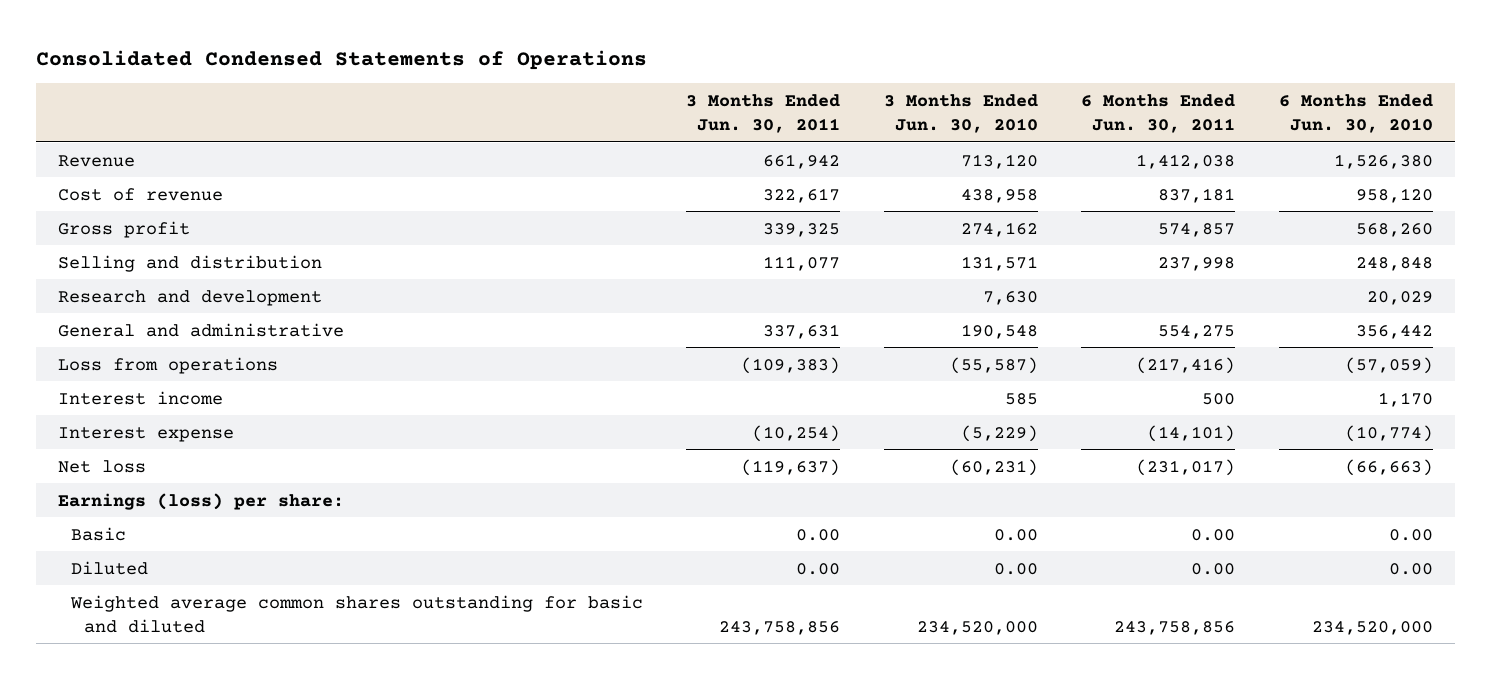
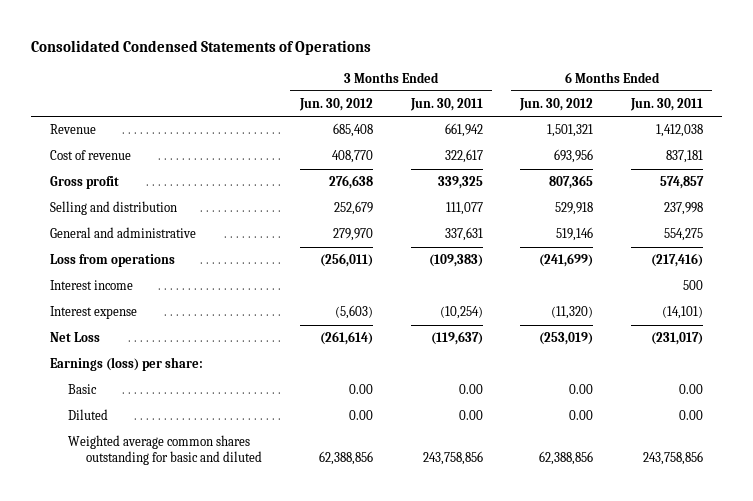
- | 3 Months Ended Jun. 30, 2011 | 3 Months Ended Jun. 30, 2010 | 6 Months Ended Jun. 30, 2011 | 6 Months Ended Jun. 30, 2010
+ | 3 Months Ended Jun. 30, 2012 | 3 Months Ended Jun. 30, 2011 | 6 Months Ended Jun. 30, 2012 | 6 Months Ended Jun. 30, 2011
- Research and development | | 7,630 | | 20,029
- Net loss | (119,637) | (60,231) | (231,017) | (66,663)
+ Net Loss | (261,614) | (119,637) | (253,019) | (231,017)

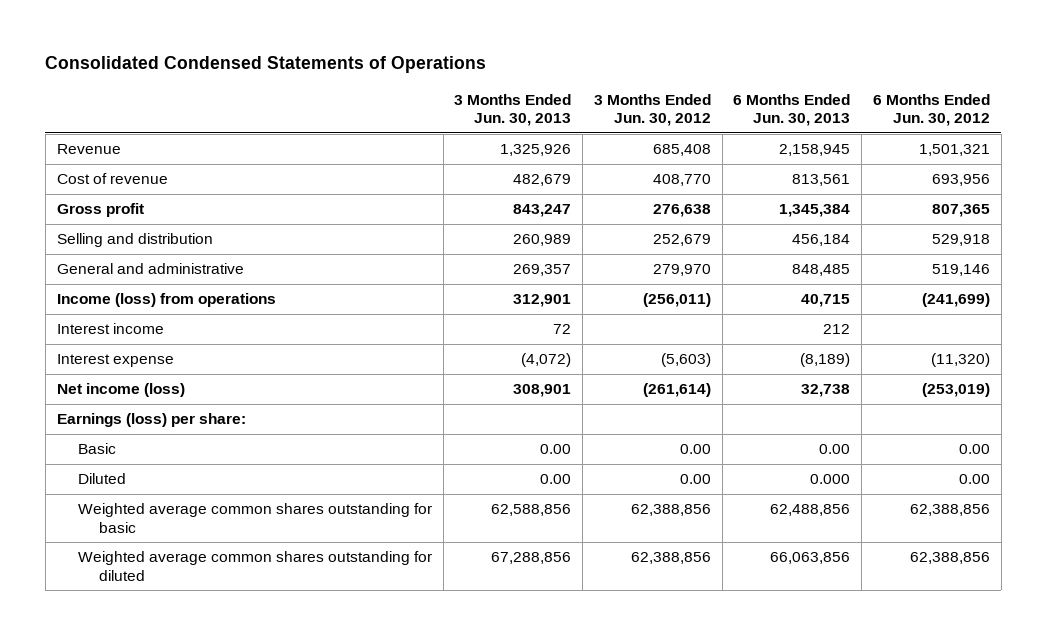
- | 3 Months Ended Jun. 30, 2012 | 3 Months Ended Jun. 30, 2011 | 6 Months Ended Jun. 30, 2012 | 6 Months Ended Jun. 30, 2011
+ | 3 Months Ended Jun. 30, 2013 | 3 Months Ended Jun. 30, 2012 | 6 Months Ended Jun. 30, 2013 | 6 Months Ended Jun. 30, 2012
- Loss from operations | (256,011) | (109,383) | (241,699) | (217,416)
+ Income (loss) from operations | 312,901 | (256,011) | 40,715 | (241,699)
- Net Loss | (261,614) | (119,637) | (253,019) | (231,017)
+ Net income (loss) | 308,901 | (261,614) | 32,738 | (253,019)
- Weighted average common shares outstanding for basic and diluted | 62,388,856 | 243,758,856 | 62,388,856 | 243,758,856
+ Weighted average common shares outstanding for basic | 62,588,856 | 62,388,856 | 62,488,856 | 62,388,856
+ Weighted average common shares outstanding for diluted | 67,288,856 | 62,388,856 | 66,063,856 | 62,388,856

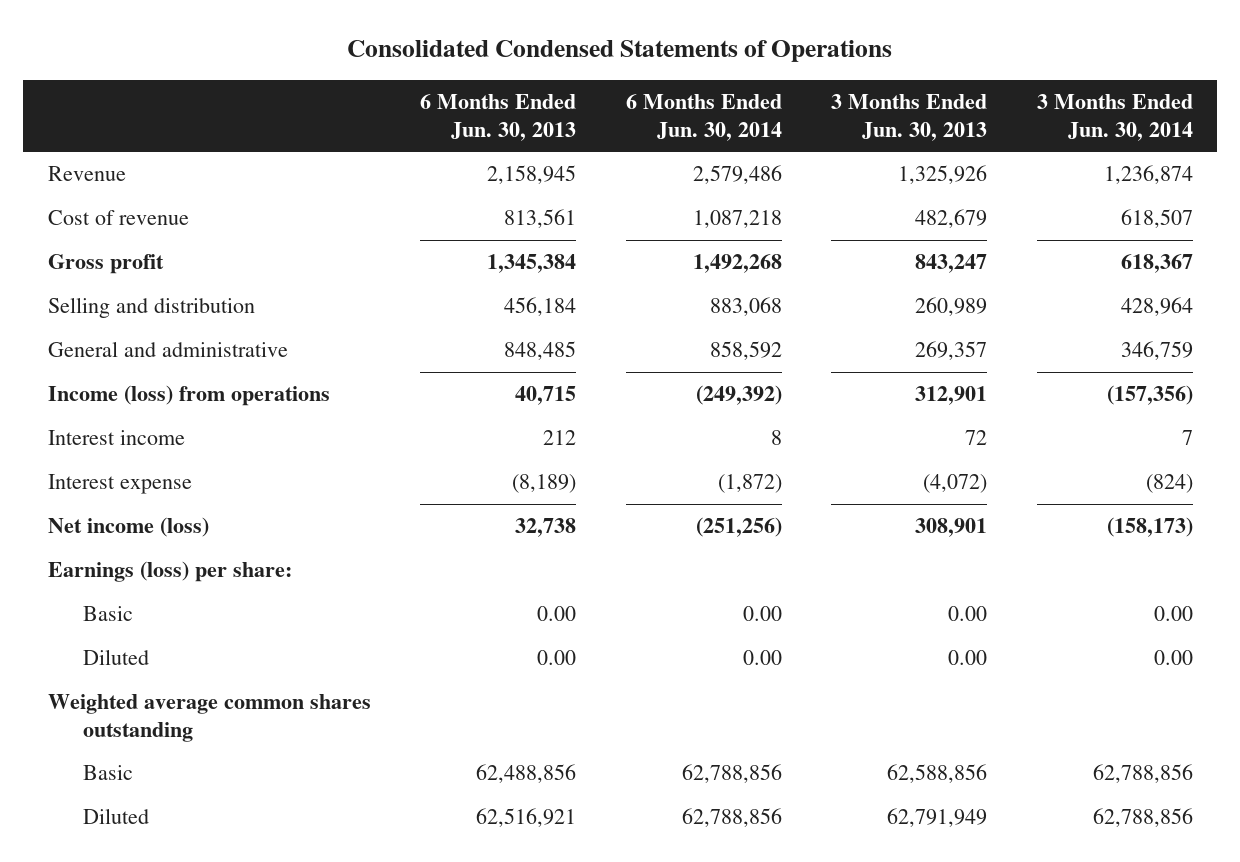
- | 3 Months Ended Jun. 30, 2013 | 3 Months Ended Jun. 30, 2012 | 6 Months Ended Jun. 30, 2013 | 6 Months Ended Jun. 30, 2012
+ | 6 Months Ended Jun. 30, 2013 | 6 Months Ended Jun. 30, 2014 | 3 Months Ended Jun. 30, 2013 | 3 Months Ended Jun. 30, 2014
- Diluted | 0.00 | 0.00 | 0.000 | 0.00
- Weighted average common shares outstanding for basic | 62,588,856 | 62,388,856 | 62,488,856 | 62,388,856
- Weighted average common shares outstanding for diluted | 67,288,856 | 62,388,856 | 66,063,856 | 62,388,856
+ Diluted | 0.00 | 0.00 | 0.00 | 0.00
+ Weighted average common shares outstanding
+ Basic | 62,488,856 | 62,788,856 | 62,588,856 | 62,788,856
+ Diluted | 62,516,921 | 62,788,856 | 62,791,949 | 62,788,856

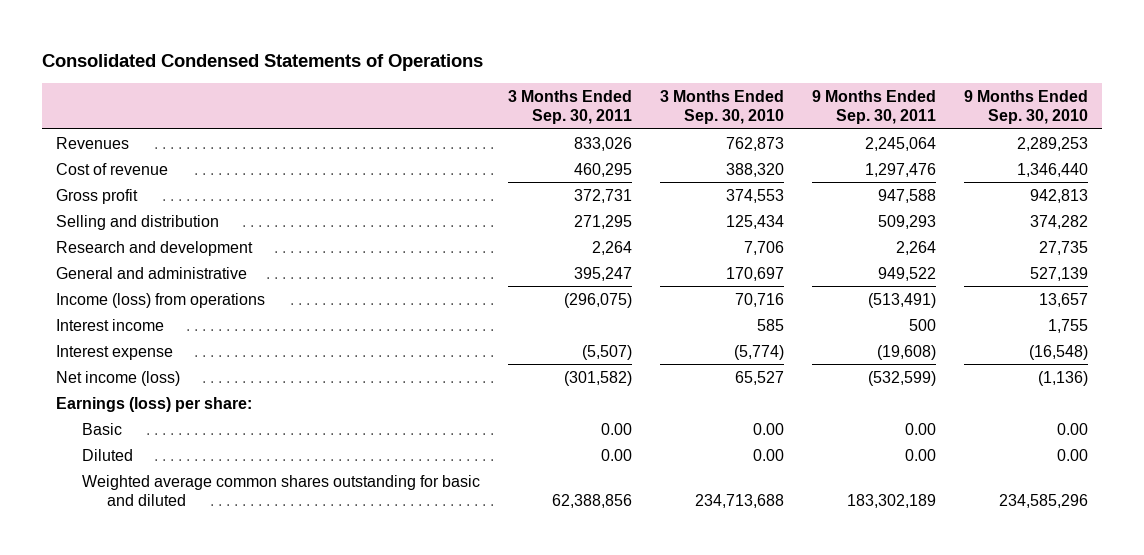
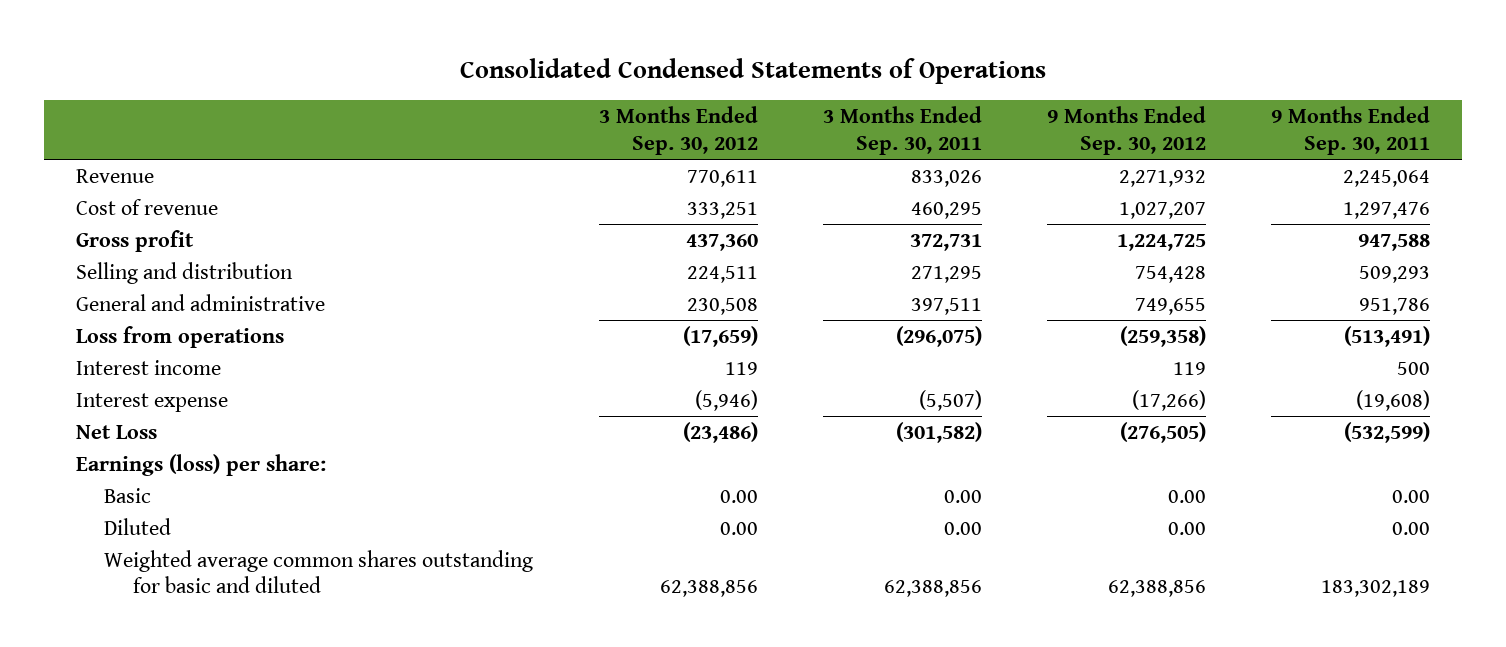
- | 3 Months Ended Sep. 30, 2011 | 3 Months Ended Sep. 30, 2010 | 9 Months Ended Sep. 30, 2011 | 9 Months Ended Sep. 30, 2010
+ | 3 Months Ended Sep. 30, 2012 | 3 Months Ended Sep. 30, 2011 | 9 Months Ended Sep. 30, 2012 | 9 Months Ended Sep. 30, 2011
- Revenues | 833,026 | 762,873 | 2,245,064 | 2,289,253
+ Revenue | 770,611 | 833,026 | 2,271,932 | 2,245,064
- Research and development | 2,264 | 7,706 | 2,264 | 27,735
- General and administrative | 395,247 | 170,697 | 949,522 | 527,139
- Income (loss) from operations | (296,075) | 70,716 | (513,491) | 13,657
+ General and administrative | 230,508 | 397,511 | 749,655 | 951,786
+ Loss from operations | (17,659) | (296,075) | (259,358) | (513,491)
- Net income (loss) | (301,582) | 65,527 | (532,599) | (1,136)
+ Net Loss | (23,486) | (301,582) | (276,505) | (532,599)

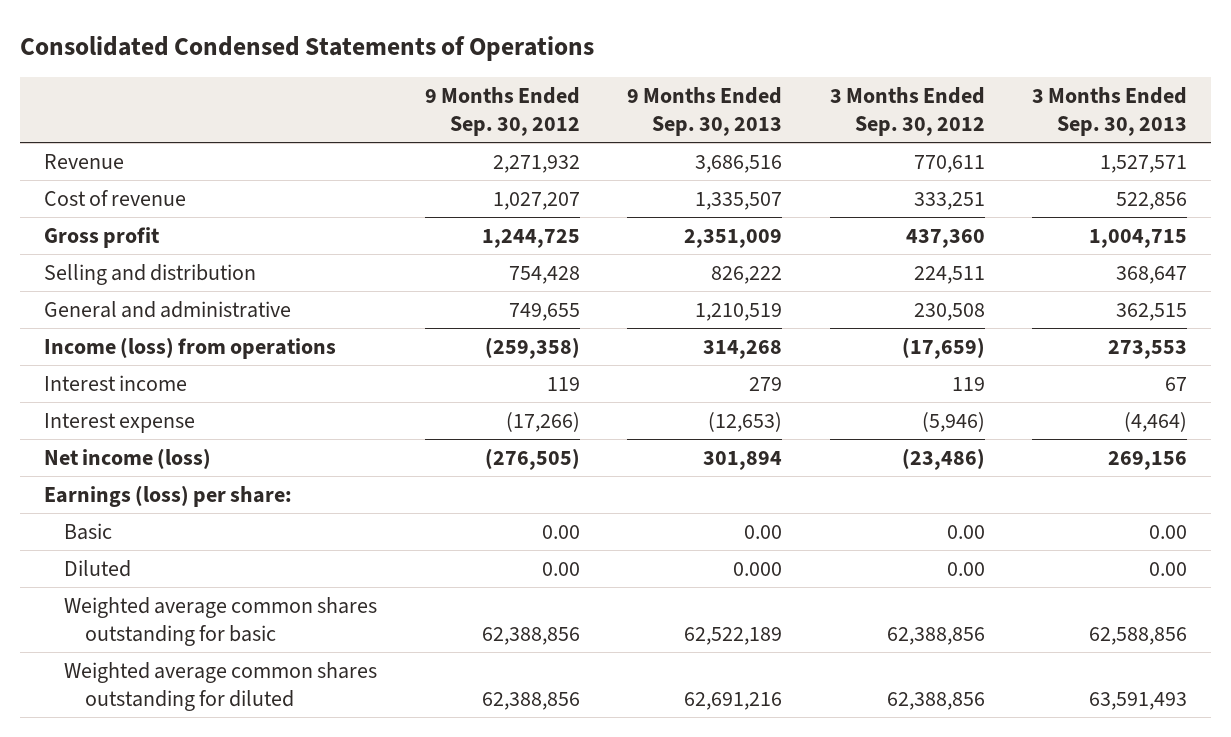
- | 3 Months Ended Sep. 30, 2012 | 3 Months Ended Sep. 30, 2011 | 9 Months Ended Sep. 30, 2012 | 9 Months Ended Sep. 30, 2011
+ | 9 Months Ended Sep. 30, 2012 | 9 Months Ended Sep. 30, 2013 | 3 Months Ended Sep. 30, 2012 | 3 Months Ended Sep. 30, 2013
- Gross profit | 437,360 | 372,731 | 1,224,725 | 947,588
+ Gross profit | 1,244,725 | 2,351,009 | 437,360 | 1,004,715
- Loss from operations | (17,659) | (296,075) | (259,358) | (513,491)
+ Income (loss) from operations | (259,358) | 314,268 | (17,659) | 273,553
- Net Loss | (23,486) | (301,582) | (276,505) | (532,599)
+ Net income (loss) | (276,505) | 301,894 | (23,486) | 269,156
- Weighted average common shares outstanding for basic and diluted | 62,388,856 | 62,388,856 | 62,388,856 | 183,302,189
+ Weighted average common shares outstanding for basic | 62,388,856 | 62,522,189 | 62,388,856 | 62,588,856
+ Weighted average common shares outstanding for diluted | 62,388,856 | 62,691,216 | 62,388,856 | 63,591,493

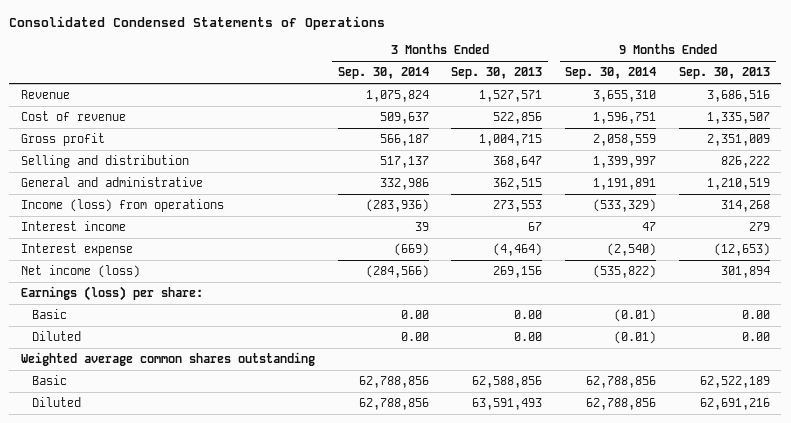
- | 9 Months Ended Sep. 30, 2012 | 9 Months Ended Sep. 30, 2013 | 3 Months Ended Sep. 30, 2012 | 3 Months Ended Sep. 30, 2013
+ | 3 Months Ended Sep. 30, 2014 | 3 Months Ended Sep. 30, 2013 | 9 Months Ended Sep. 30, 2014 | 9 Months Ended Sep. 30, 2013
- Diluted | 0.00 | 0.000 | 0.00 | 0.00
- Weighted average common shares outstanding for basic | 62,388,856 | 62,522,189 | 62,388,856 | 62,588,856
- Weighted average common shares outstanding for diluted | 62,388,856 | 62,691,216 | 62,388,856 | 63,591,493
+ Diluted | 0.00 | 0.00 | (0.01) | 0.00
+ Weighted average common shares outstanding
+ Basic | 62,788,856 | 62,588,856 | 62,788,856 | 62,522,189
+ Diluted | 62,788,856 | 63,591,493 | 62,788,856 | 62,691,216

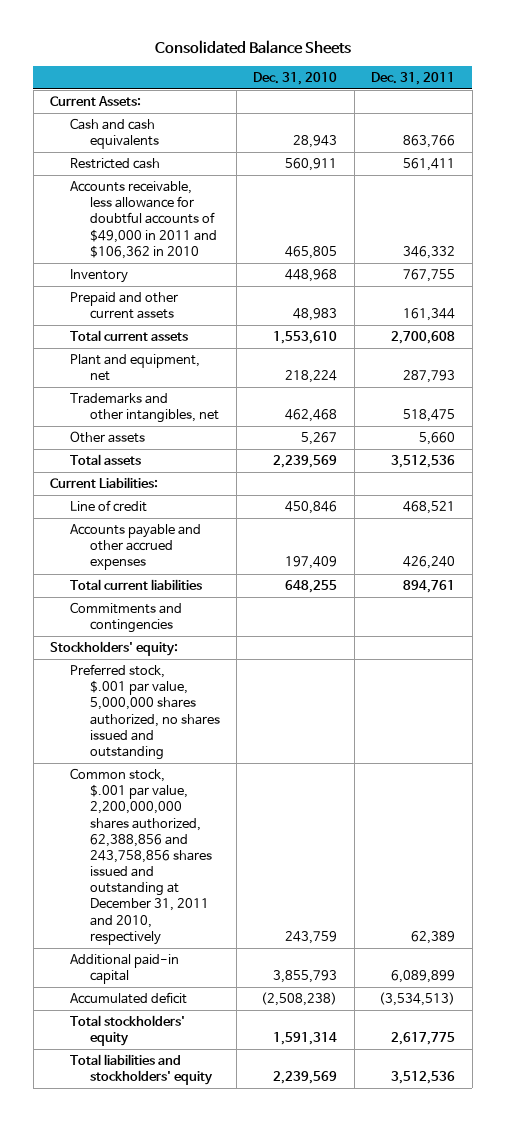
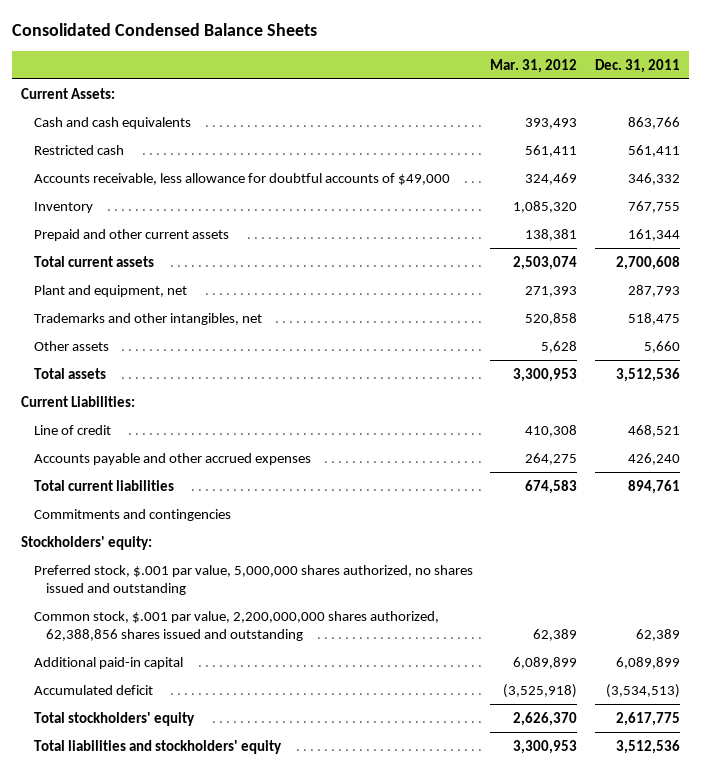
- Consolidated Balance Sheets
+ Consolidated Condensed Balance Sheets
- | Dec. 31, 2010 | Dec. 31, 2011
+ | Mar. 31, 2012 | Dec. 31, 2011
- Accounts receivable, less allowance for doubtful accounts of $49,000 in 2011 and $106,362 in 2010 | 465,805 | 346,332
+ Accounts receivable, less allowance for doubtful accounts of $49,000 | 324,469 | 346,332
- Common stock, $.001 par value, 2,200,000,000 shares authorized, 62,388,856 and 243,758,856 shares issued and outstanding at December 31, 2011 and 2010, respectively | 243,759 | 62,389
+ Common stock, $.001 par value, 2,200,000,000 shares authorized, 62,388,856 shares issued and outstanding | 62,389 | 62,389

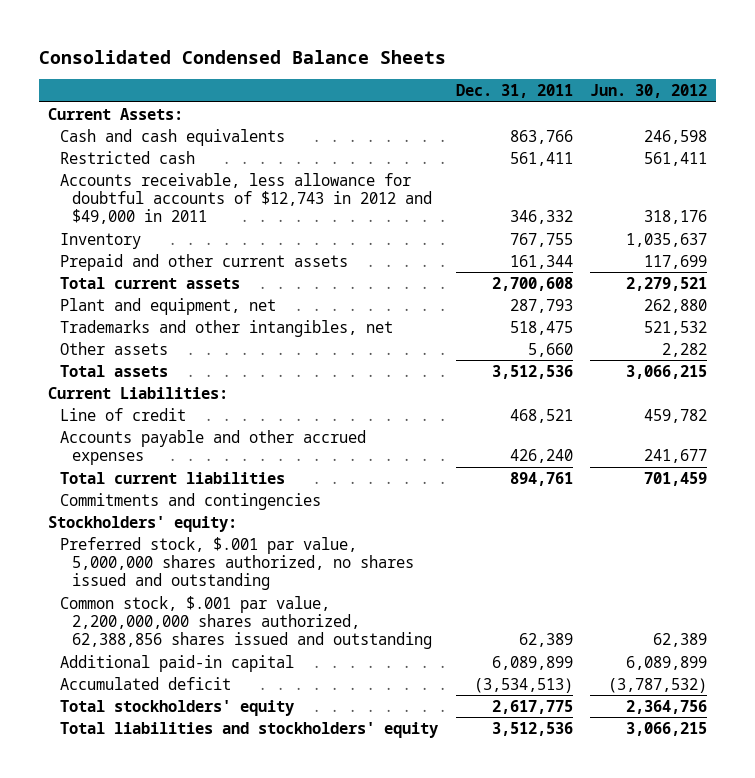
- | Mar. 31, 2012 | Dec. 31, 2011
+ | Dec. 31, 2011 | Jun. 30, 2012
- Accounts receivable, less allowance for doubtful accounts of $49,000 | 324,469 | 346,332
+ Accounts receivable, less allowance for doubtful accounts of $12,743 in 2012 and $49,000 in 2011 | 346,332 | 318,176

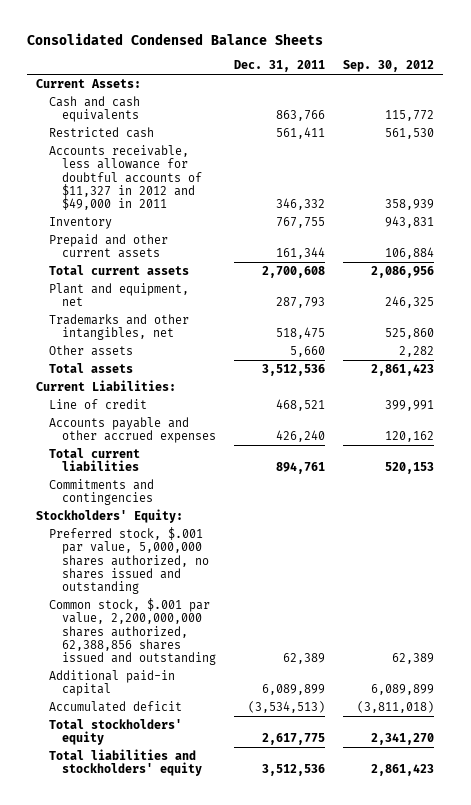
- | Dec. 31, 2011 | Jun. 30, 2012
+ | Dec. 31, 2011 | Sep. 30, 2012
- Accounts receivable, less allowance for doubtful accounts of $12,743 in 2012 and $49,000 in 2011 | 346,332 | 318,176
+ Accounts receivable, less allowance for doubtful accounts of $11,327 in 2012 and $49,000 in 2011 | 346,332 | 358,939
- Stockholders' equity:
+ Stockholders' Equity:

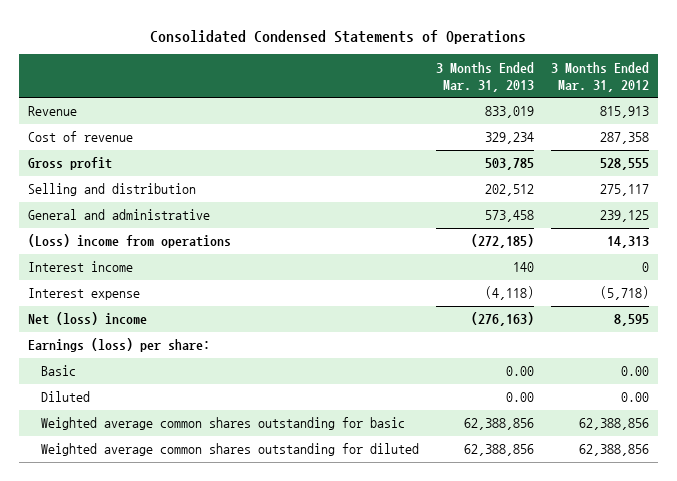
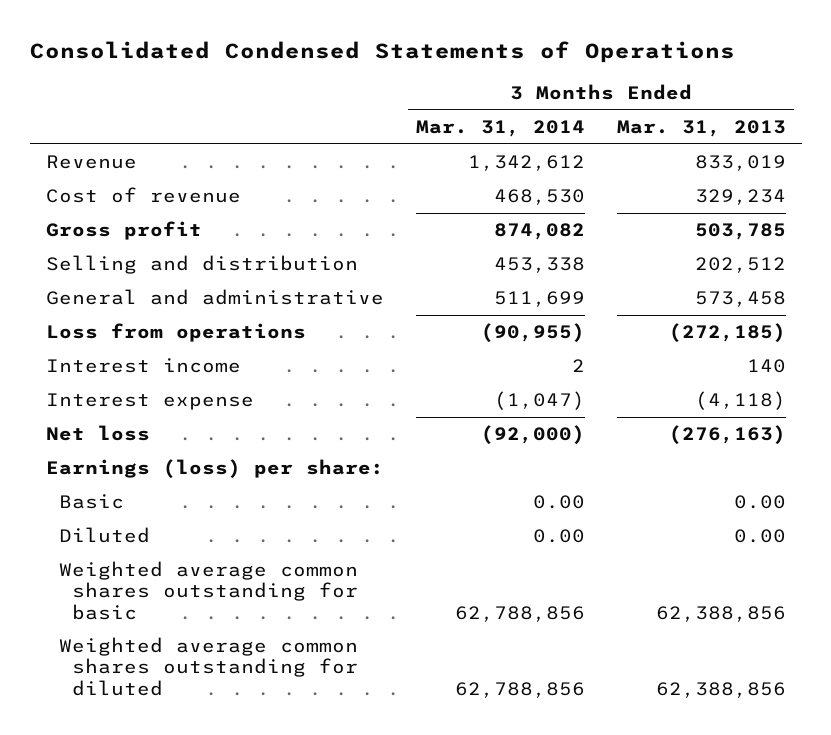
- | 3 Months Ended Mar. 31, 2013 | 3 Months Ended Mar. 31, 2012
+ | 3 Months Ended Mar. 31, 2014 | 3 Months Ended Mar. 31, 2013
- (Loss) income from operations | (272,185) | 14,313
+ Loss from operations | (90,955) | (272,185)
- Net (loss) income | (276,163) | 8,595
+ Net loss | (92,000) | (276,163)

